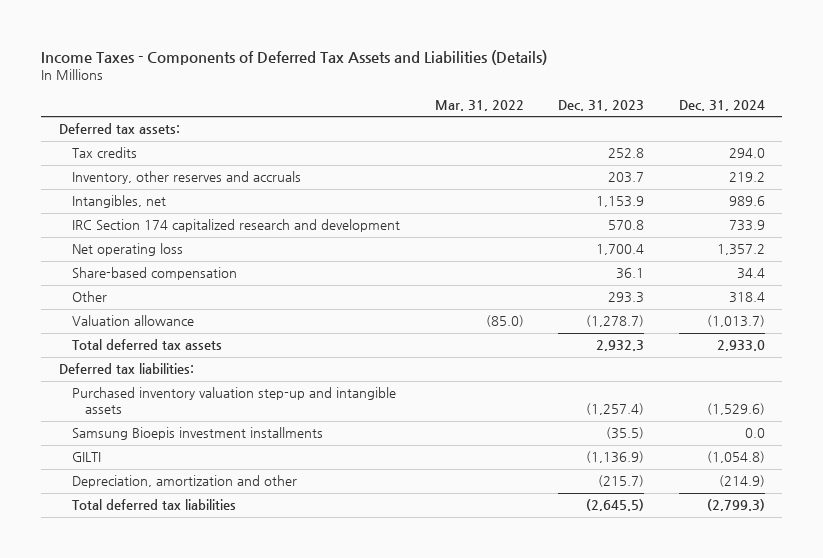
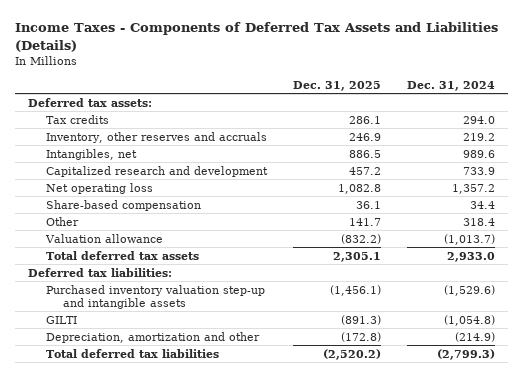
- | Mar. 31, 2022 | Dec. 31, 2023 | Dec. 31, 2024
+ | Dec. 31, 2025 | Dec. 31, 2024
- IRC Section 174 capitalized research and development | | 570.8 | 733.9
+ Capitalized research and development | 457.2 | 733.9
- Samsung Bioepis investment installments | | (35.5) | 0.0

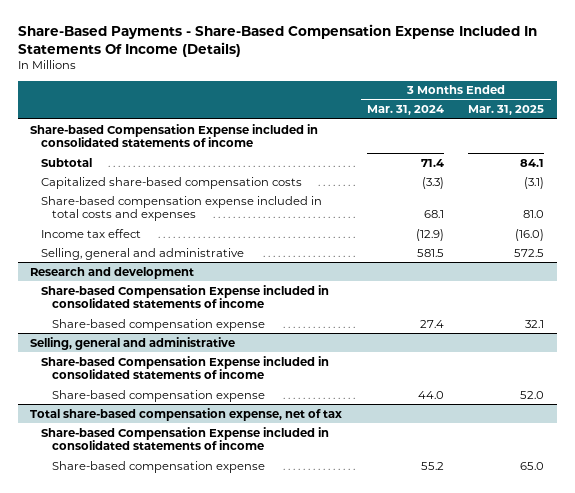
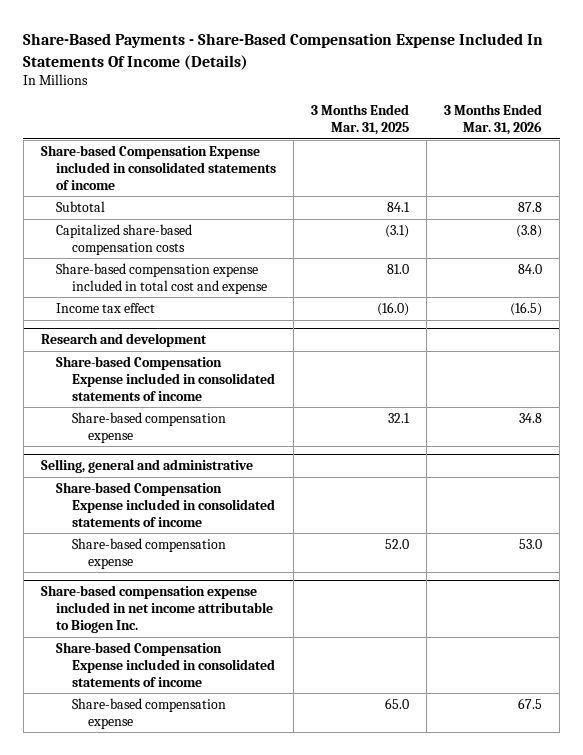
- | 3 Months Ended Mar. 31, 2024 | 3 Months Ended Mar. 31, 2025
+ | 3 Months Ended Mar. 31, 2025 | 3 Months Ended Mar. 31, 2026
- Share-based compensation expense included in total costs and expenses | 68.1 | 81.0
+ Share-based compensation expense included in total cost and expense | 81.0 | 84.0
- Selling, general and administrative | 581.5 | 572.5
- Total share-based compensation expense, net of tax
+ Share-based compensation expense included in net income attributable to Biogen Inc.

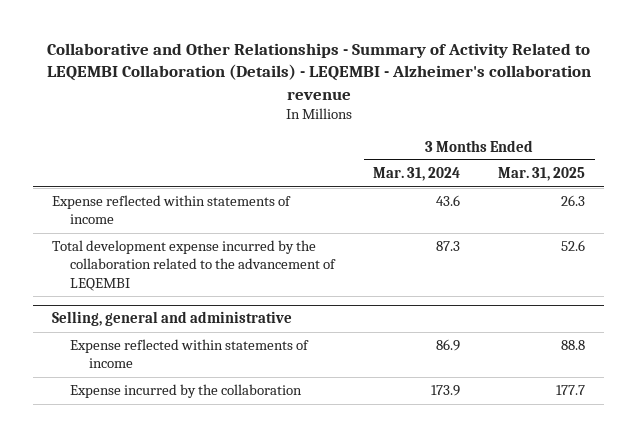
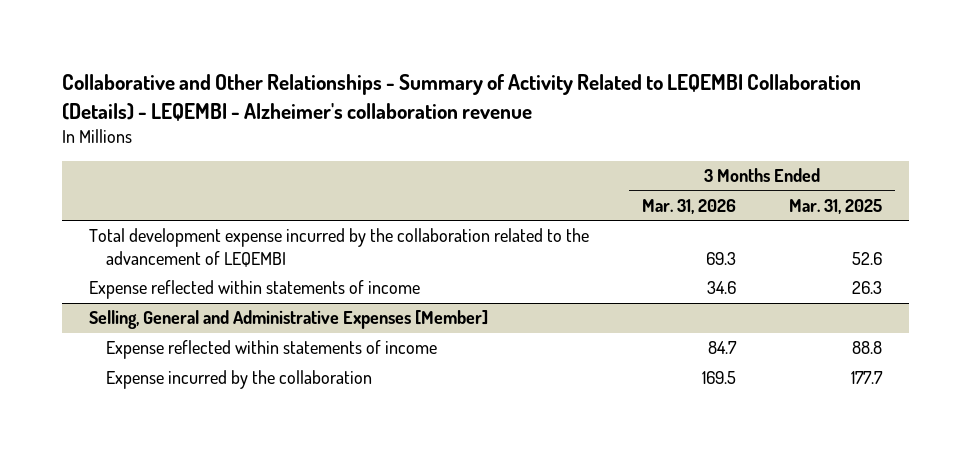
- | 3 Months Ended Mar. 31, 2024 | 3 Months Ended Mar. 31, 2025
+ | 3 Months Ended Mar. 31, 2026 | 3 Months Ended Mar. 31, 2025
- Selling, general and administrative
moved down: Expense reflected within statements of income | 34.6 | 26.3
+ Selling, General and Administrative Expenses [Member]

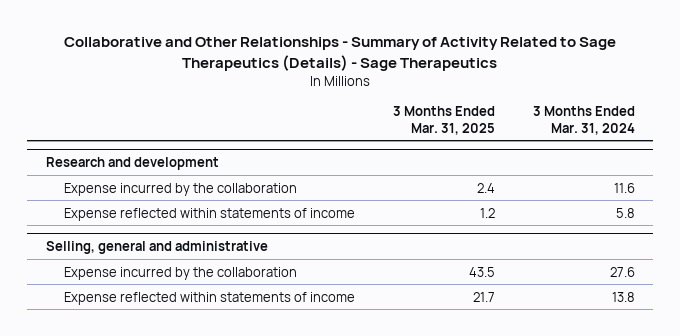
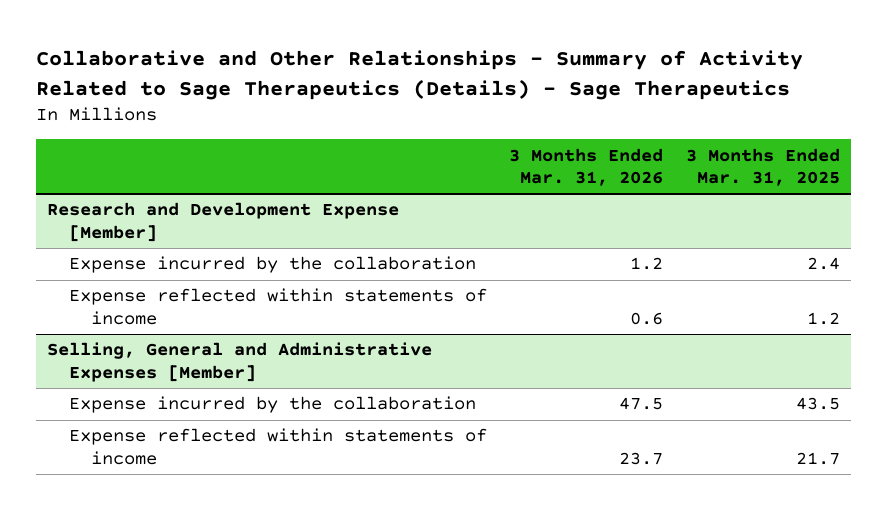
- | 3 Months Ended Mar. 31, 2025 | 3 Months Ended Mar. 31, 2024
+ | 3 Months Ended Mar. 31, 2026 | 3 Months Ended Mar. 31, 2025
- Research and development
+ Research and Development Expense [Member]
- Selling, general and administrative
+ Selling, General and Administrative Expenses [Member]

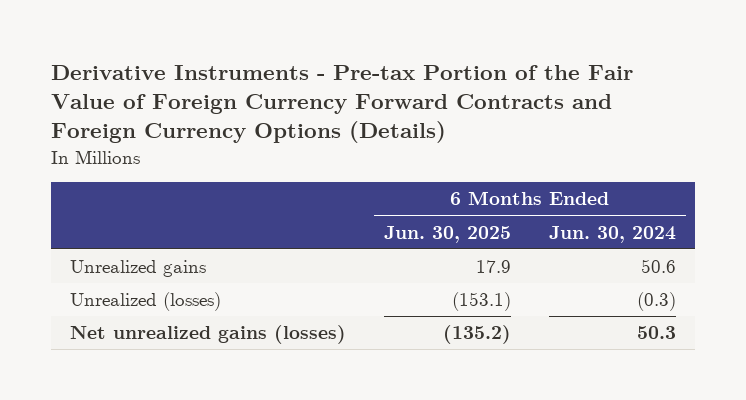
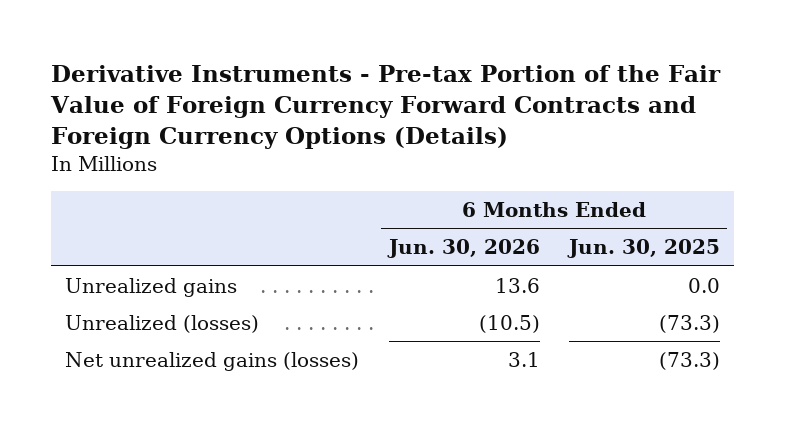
- | 6 Months Ended Jun. 30, 2025 | 6 Months Ended Jun. 30, 2024
+ | 6 Months Ended Jun. 30, 2026 | 6 Months Ended Jun. 30, 2025
- Unrealized gains | 17.9 | 50.6
- Unrealized (losses) | (153.1) | (0.3)
- Net unrealized gains (losses) | (135.2) | 50.3
+ Unrealized gains | 13.6 | 0.0
+ Unrealized (losses) | (10.5) | (73.3)
+ Net unrealized gains (losses) | 3.1 | (73.3)

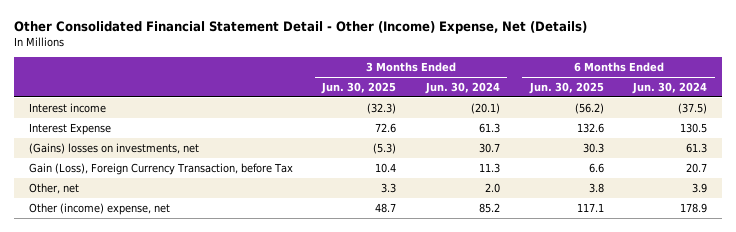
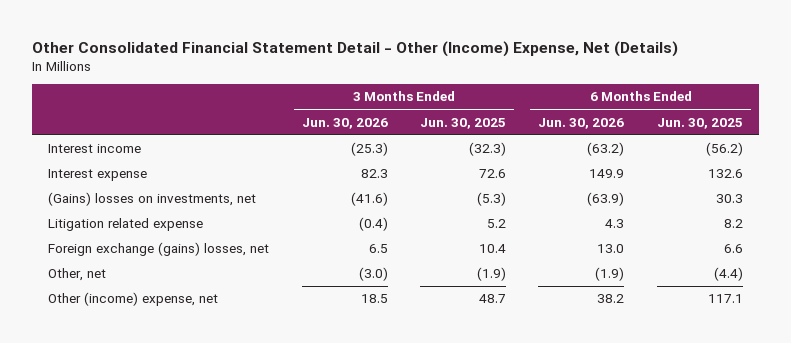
- | 3 Months Ended Jun. 30, 2025 | 3 Months Ended Jun. 30, 2024 | 6 Months Ended Jun. 30, 2025 | 6 Months Ended Jun. 30, 2024
+ | 3 Months Ended Jun. 30, 2026 | 3 Months Ended Jun. 30, 2025 | 6 Months Ended Jun. 30, 2026 | 6 Months Ended Jun. 30, 2025
- Interest Expense | 72.6 | 61.3 | 132.6 | 130.5
+ Interest expense | 82.3 | 72.6 | 149.9 | 132.6
- Gain (Loss), Foreign Currency Transaction, before Tax | 10.4 | 11.3 | 6.6 | 20.7
- Other, net | 3.3 | 2.0 | 3.8 | 3.9
+ Litigation related expense | (0.4) | 5.2 | 4.3 | 8.2
+ Foreign exchange (gains) losses, net | 6.5 | 10.4 | 13.0 | 6.6
+ Other, net | (3.0) | (1.9) | (1.9) | (4.4)

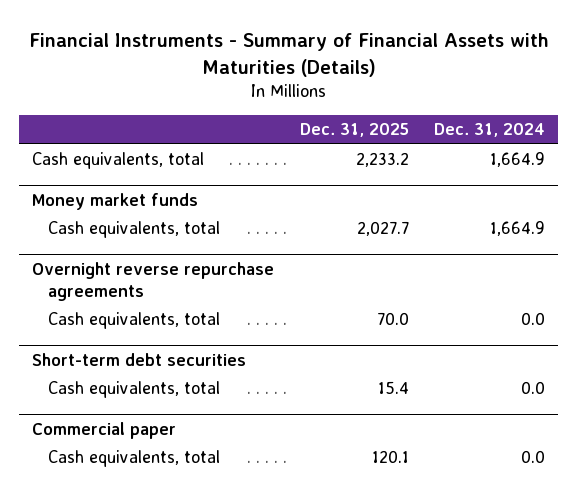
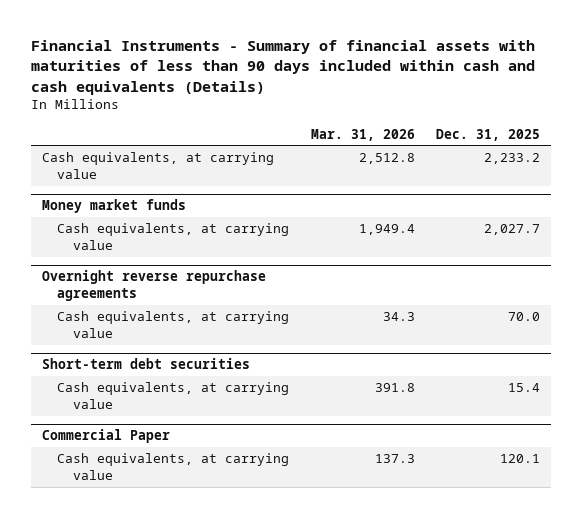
- Financial Instruments - Summary of Financial Assets with Maturities (Details)
+ Financial Instruments - Summary of financial assets with maturities of less than 90 days included within cash and cash equivalents (Details)
- | Dec. 31, 2025 | Dec. 31, 2024
+ | Mar. 31, 2026 | Dec. 31, 2025
- Cash equivalents, total | 2,233.2 | 1,664.9
+ Cash equivalents, at carrying value | 2,512.8 | 2,233.2
@ Money market funds
- Cash equivalents, total | 2,027.7 | 1,664.9
+ Cash equivalents, at carrying value | 1,949.4 | 2,027.7
@ Overnight reverse repurchase agreements
- Cash equivalents, total | 70.0 | 0.0
+ Cash equivalents, at carrying value | 34.3 | 70.0
@ Short-term debt securities
- Cash equivalents, total | 15.4 | 0.0
- Commercial paper
- Cash equivalents, total | 120.1 | 0.0
@ Short-term debt securities
+ Cash equivalents, at carrying value | 391.8 | 15.4
+ Commercial Paper
+ Cash equivalents, at carrying value | 137.3 | 120.1

